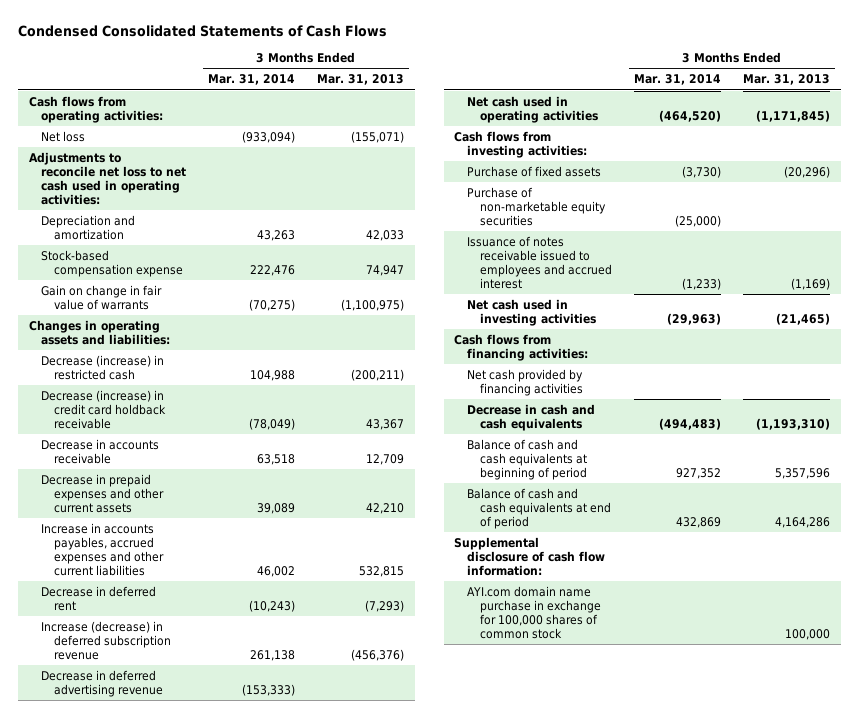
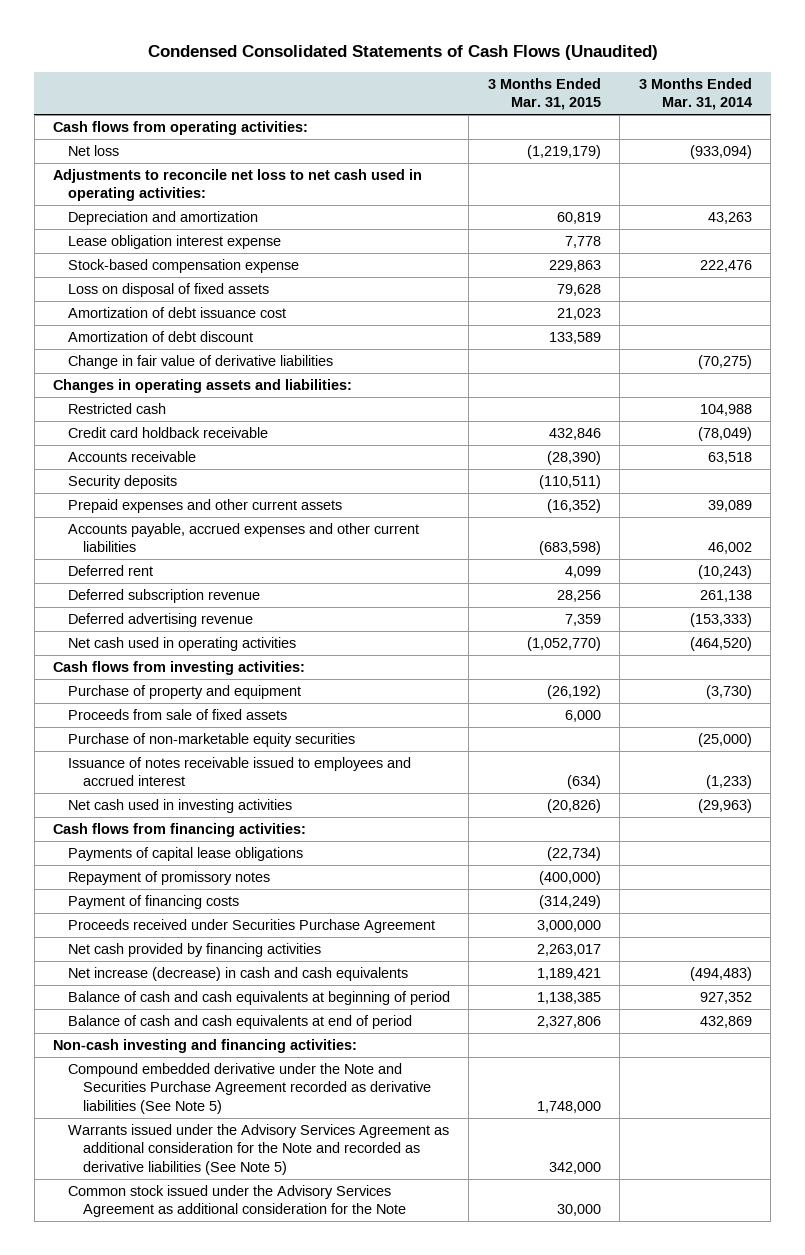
- Condensed Consolidated Statements of Cash Flows
+ Condensed Consolidated Statements of Cash Flows (Unaudited)
- | 3 Months Ended Mar. 31, 2014 | 3 Months Ended Mar. 31, 2013
+ | 3 Months Ended Mar. 31, 2015 | 3 Months Ended Mar. 31, 2014
+ Lease obligation interest expense | 7,778 |
- Gain on change in fair value of warrants | (70,275) | (1,100,975)
+ Loss on disposal of fixed assets | 79,628 |
+ Amortization of debt issuance cost | 21,023 |
+ Amortization of debt discount | 133,589 |
+ Change in fair value of derivative liabilities | | (70,275)
- Decrease (increase) in restricted cash | 104,988 | (200,211)
- Decrease (increase) in credit card holdback receivable | (78,049) | 43,367
- Decrease in accounts receivable | 63,518 | 12,709
- Decrease in prepaid expenses and other current assets | 39,089 | 42,210
- Increase in accounts payables, accrued expenses and other current liabilities | 46,002 | 532,815
- Decrease in deferred rent | (10,243) | (7,293)
- Increase (decrease) in deferred subscription revenue | 261,138 | (456,376)
- Decrease in deferred advertising revenue | (153,333) |
+ Restricted cash | | 104,988
+ Credit card holdback receivable | 432,846 | (78,049)
+ Accounts receivable | (28,390) | 63,518
+ Security deposits | (110,511) |
+ Prepaid expenses and other current assets | (16,352) | 39,089
+ Accounts payable, accrued expenses and other current liabilities | (683,598) | 46,002
+ Deferred rent | 4,099 | (10,243)
+ Deferred subscription revenue | 28,256 | 261,138
+ Deferred advertising revenue | 7,359 | (153,333)
- Purchase of fixed assets | (3,730) | (20,296)
+ Purchase of property and equipment | (26,192) | (3,730)
+ Proceeds from sale of fixed assets | 6,000 |
+ Payments of capital lease obligations | (22,734) |
+ Repayment of promissory notes | (400,000) |
+ Payment of financing costs | (314,249) |
+ Proceeds received under Securities Purchase Agreement | 3,000,000 |
- Decrease in cash and cash equivalents | (494,483) | (1,193,310)
+ Net increase (decrease) in cash and cash equivalents | 1,189,421 | (494,483)
- Supplemental disclosure of cash flow information:
- AYI.com domain name purchase in exchange for 100,000 shares of common stock | | 100,000
+ Non-cash investing and financing activities:
+ Compound embedded derivative under the Note and Securities Purchase Agreement recorded as derivative liabilities (See Note 5) | 1,748,000 |
+ Warrants issued under the Advisory Services Agreement as additional consideration for the Note and recorded as derivative liabilities (See Note 5) | 342,000 |
+ Common stock issued under the Advisory Services Agreement as additional consideration for the Note | 30,000 |

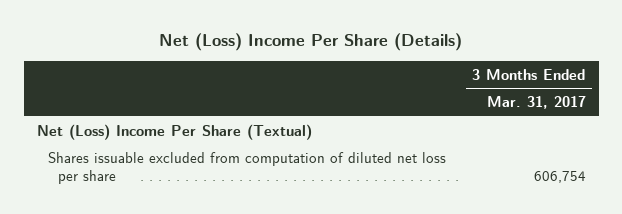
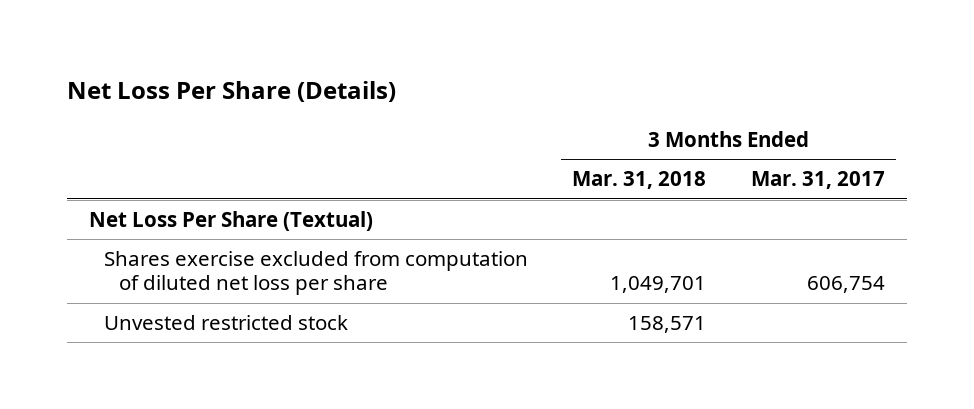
- Net (Loss) Income Per Share (Details)
+ Net Loss Per Share (Details)
- | 3 Months Ended Mar. 31, 2017
+ | 3 Months Ended Mar. 31, 2018 | 3 Months Ended Mar. 31, 2017
- Net (Loss) Income Per Share (Textual)
- Shares issuable excluded from computation of diluted net loss per share | 606,754
+ Net Loss Per Share (Textual)
+ Shares exercise excluded from computation of diluted net loss per share | 1,049,701 | 606,754
+ Unvested restricted stock | 158,571 |

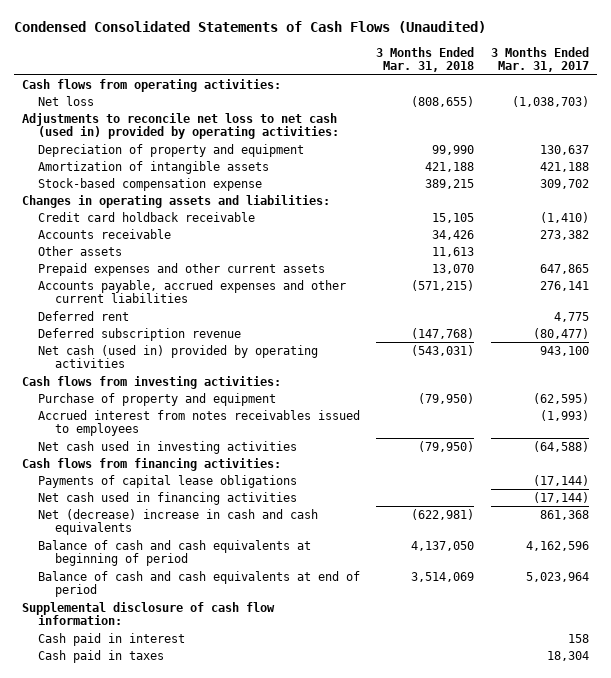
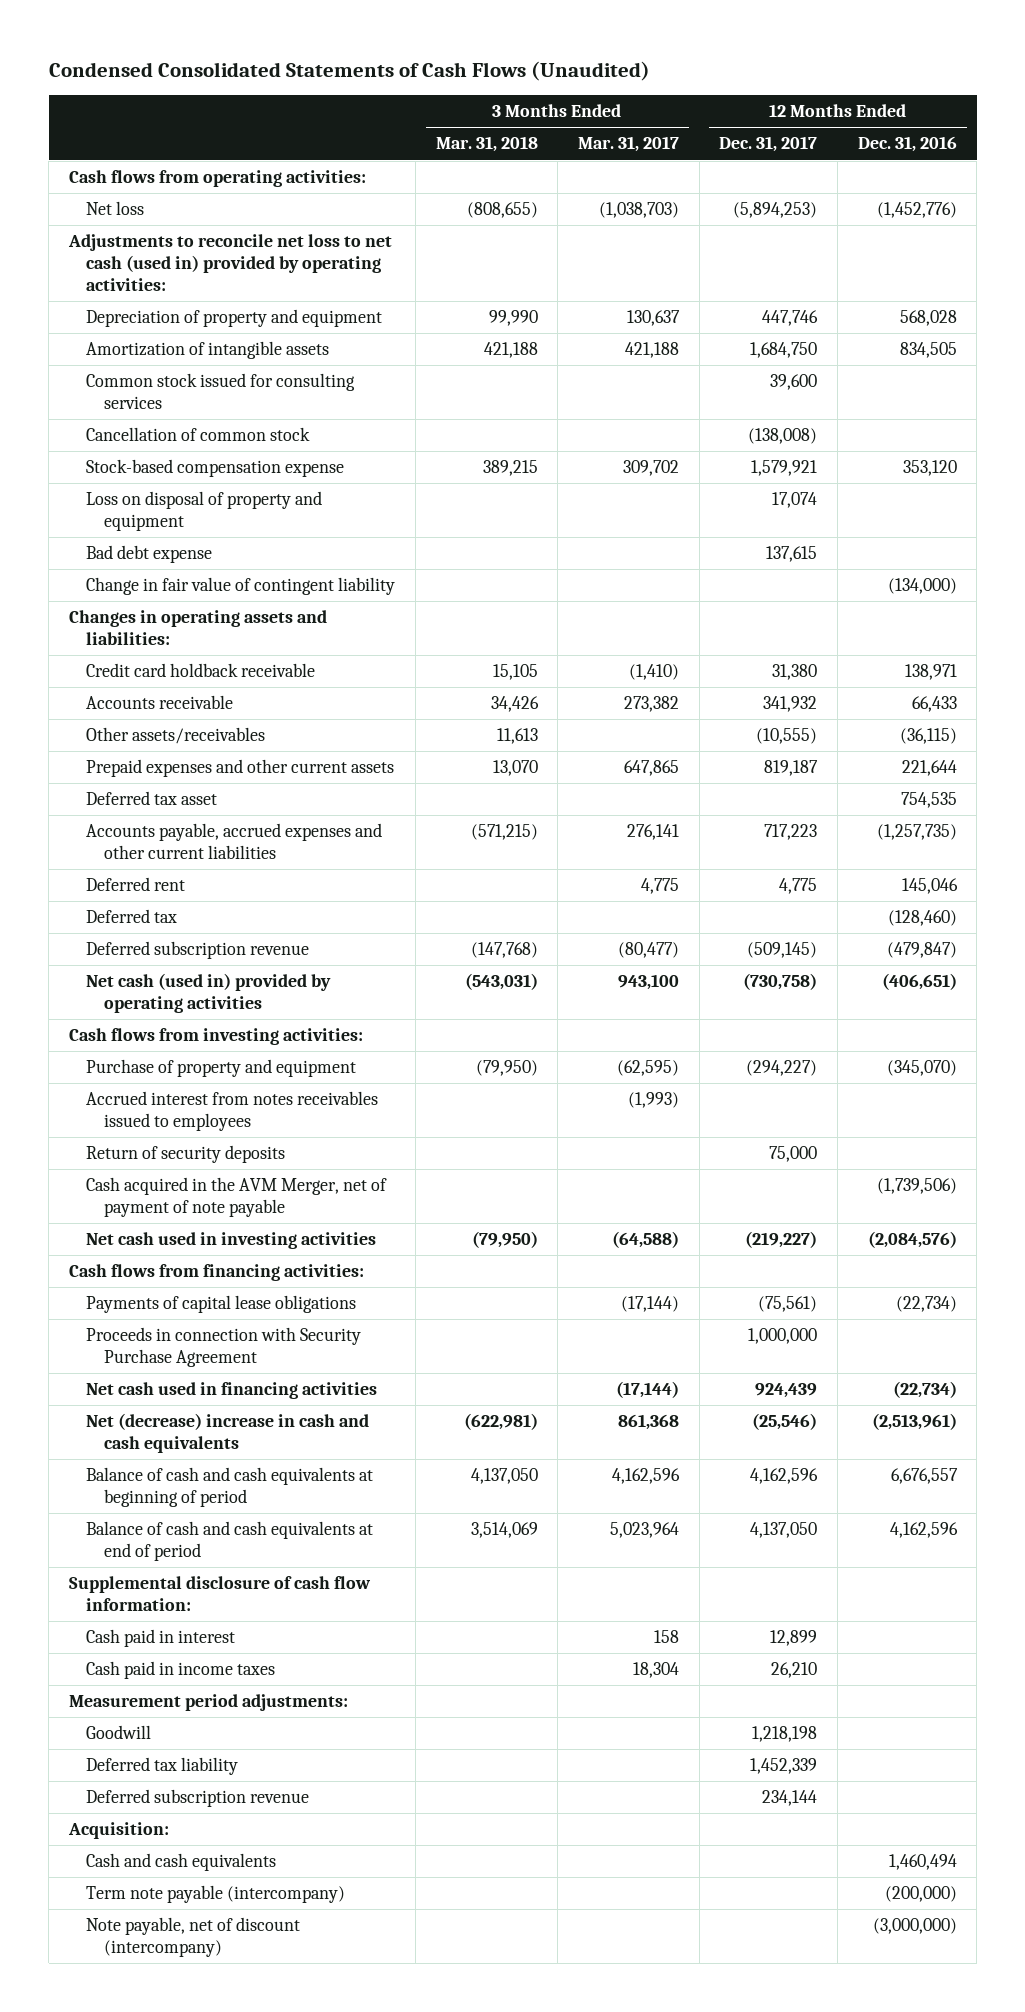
- | 3 Months Ended Mar. 31, 2018 | 3 Months Ended Mar. 31, 2017
+ | 3 Months Ended Mar. 31, 2018 | 3 Months Ended Mar. 31, 2017 | 12 Months Ended Dec. 31, 2017 | 12 Months Ended Dec. 31, 2016
+ Common stock issued for consulting services | | | 39,600 |
+ Cancellation of common stock | | | (138,008) |
+ Loss on disposal of property and equipment | | | 17,074 |
+ Bad debt expense | | | 137,615 |
+ Change in fair value of contingent liability | | | | (134,000)
- Other assets | 11,613 |
+ Other assets/receivables | 11,613 | | (10,555) | (36,115)
+ Deferred tax asset | | | | 754,535
+ Deferred tax | | | | (128,460)
+ Return of security deposits | | | 75,000 |
+ Cash acquired in the AVM Merger, net of payment of note payable | | | | (1,739,506)
+ Proceeds in connection with Security Purchase Agreement | | | 1,000,000 |
- Cash paid in taxes | | 18,304
+ Cash paid in income taxes | | 18,304 | 26,210 |
+ Measurement period adjustments:
+ Goodwill | | | 1,218,198 |
+ Deferred tax liability | | | 1,452,339 |
+ Deferred subscription revenue | | | 234,144 |
+ Acquisition:
+ Cash and cash equivalents | | | | 1,460,494
+ Term note payable (intercompany) | | | | (200,000)
+ Note payable, net of discount (intercompany) | | | | (3,000,000)

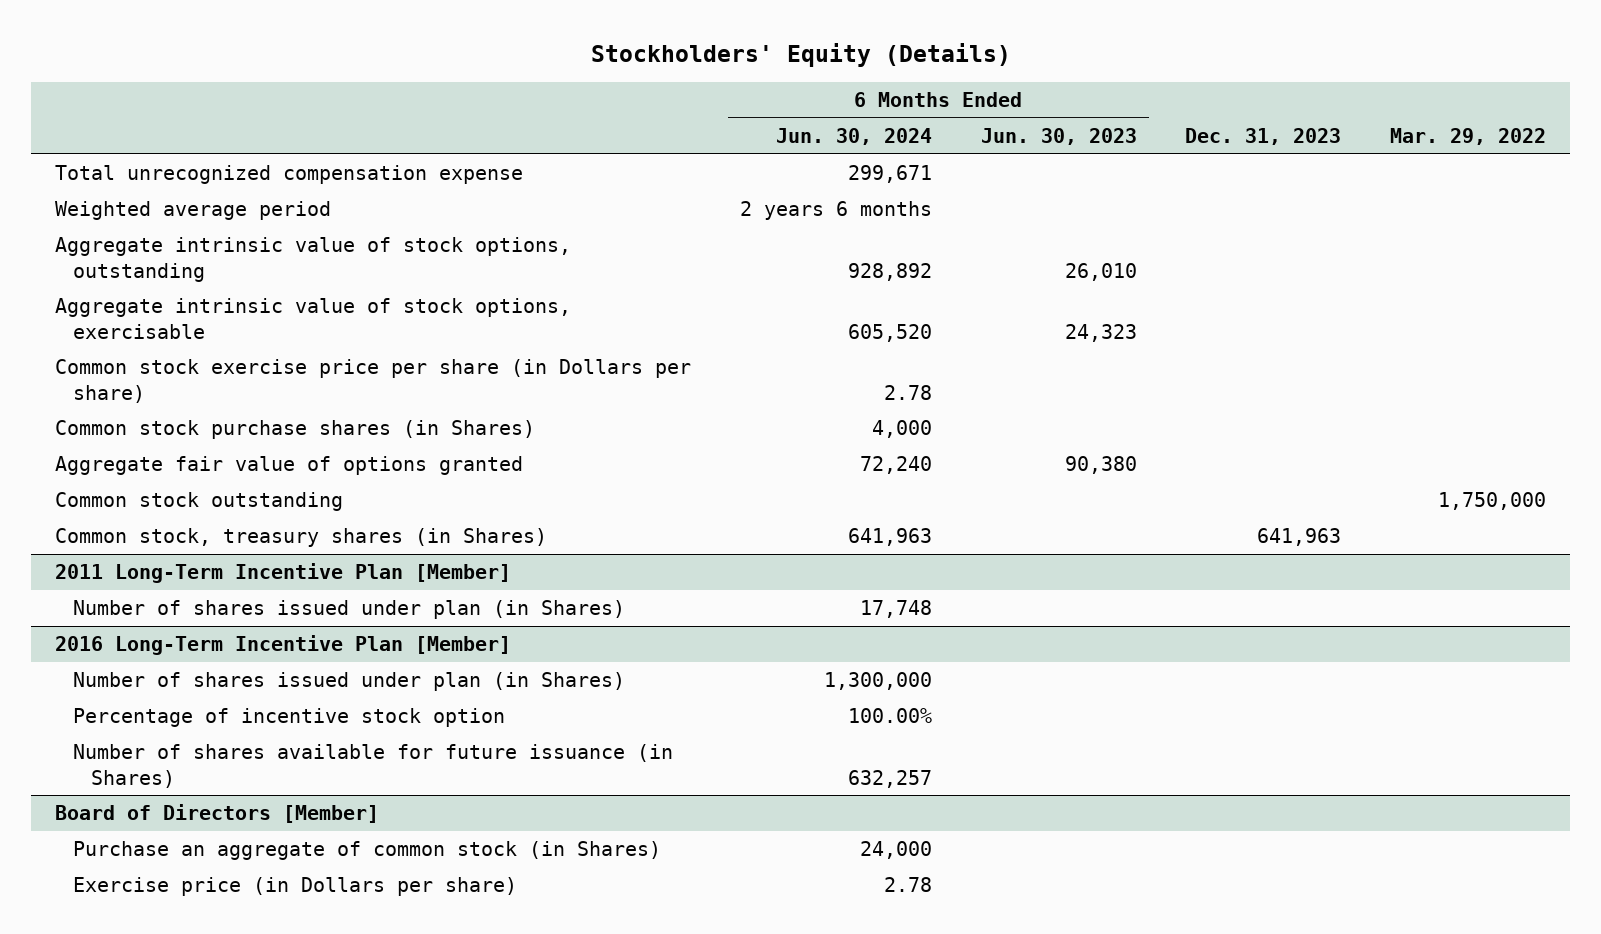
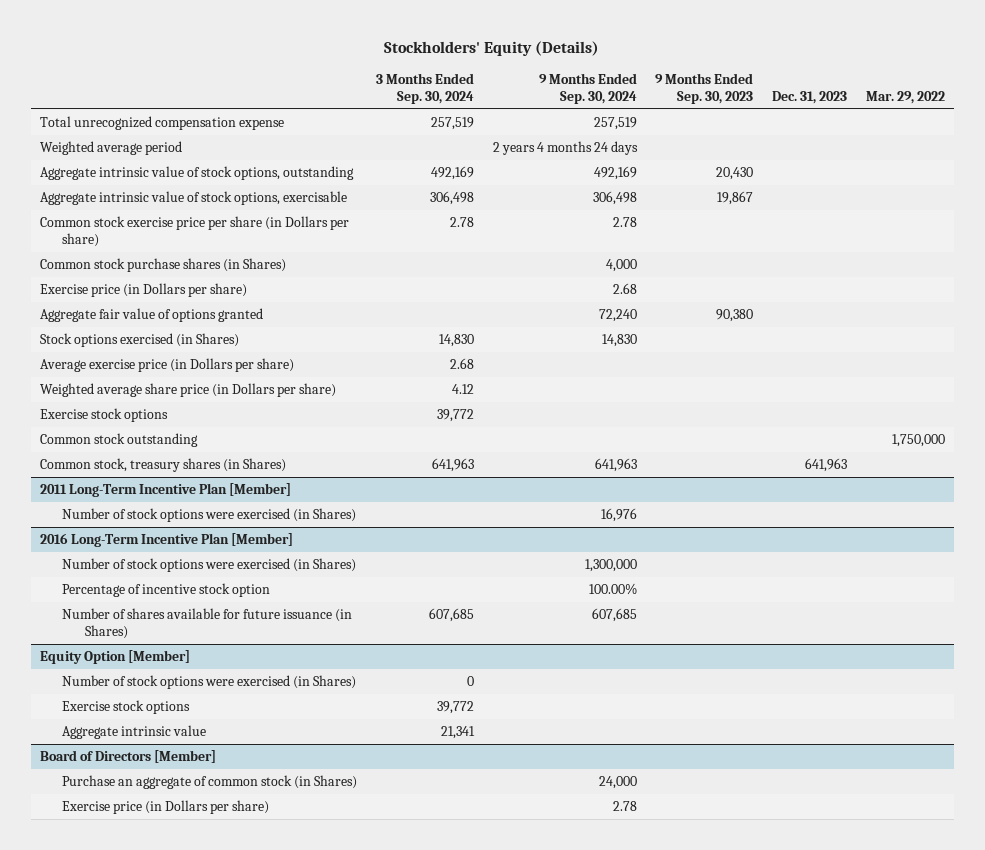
- | 6 Months Ended Jun. 30, 2024 | 6 Months Ended Jun. 30, 2023 | Dec. 31, 2023 | Mar. 29, 2022
+ | 3 Months Ended Sep. 30, 2024 | 9 Months Ended Sep. 30, 2024 | 9 Months Ended Sep. 30, 2023 | Dec. 31, 2023 | Mar. 29, 2022
+ Exercise price (in Dollars per share) | | 2.68 | | |
+ Stock options exercised (in Shares) | 14,830 | 14,830 | | |
+ Average exercise price (in Dollars per share) | 2.68 | | | |
+ Weighted average share price (in Dollars per share) | 4.12 | | | |
+ Exercise stock options | 39,772 | | | |
@ 2011 Long-Term Incentive Plan [Member]
- Number of shares issued under plan (in Shares) | 17,748 | | |
+ Number of stock options were exercised (in Shares) | | 16,976 | | |
@ 2016 Long-Term Incentive Plan [Member]
- Number of shares issued under plan (in Shares) | 1,300,000 | | |
+ Number of stock options were exercised (in Shares) | | 1,300,000 | | |
+ Equity Option [Member]
+ Number of stock options were exercised (in Shares) | 0 | | | |
+ Exercise stock options | 39,772 | | | |
+ Aggregate intrinsic value | 21,341 | | | |

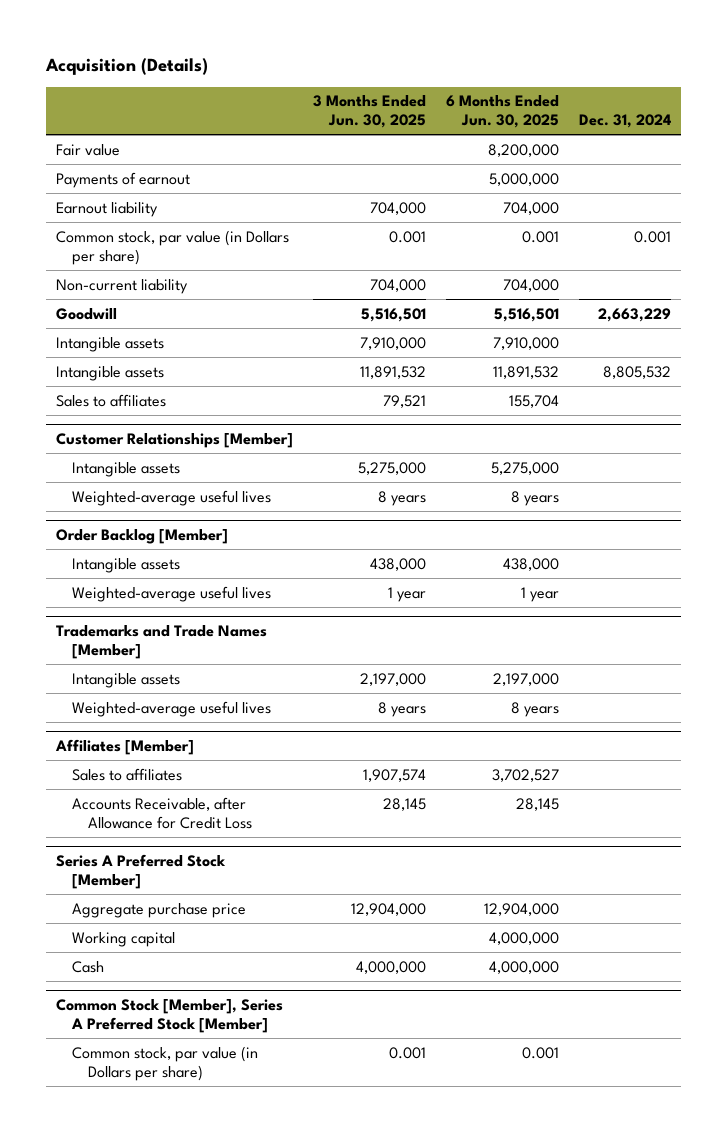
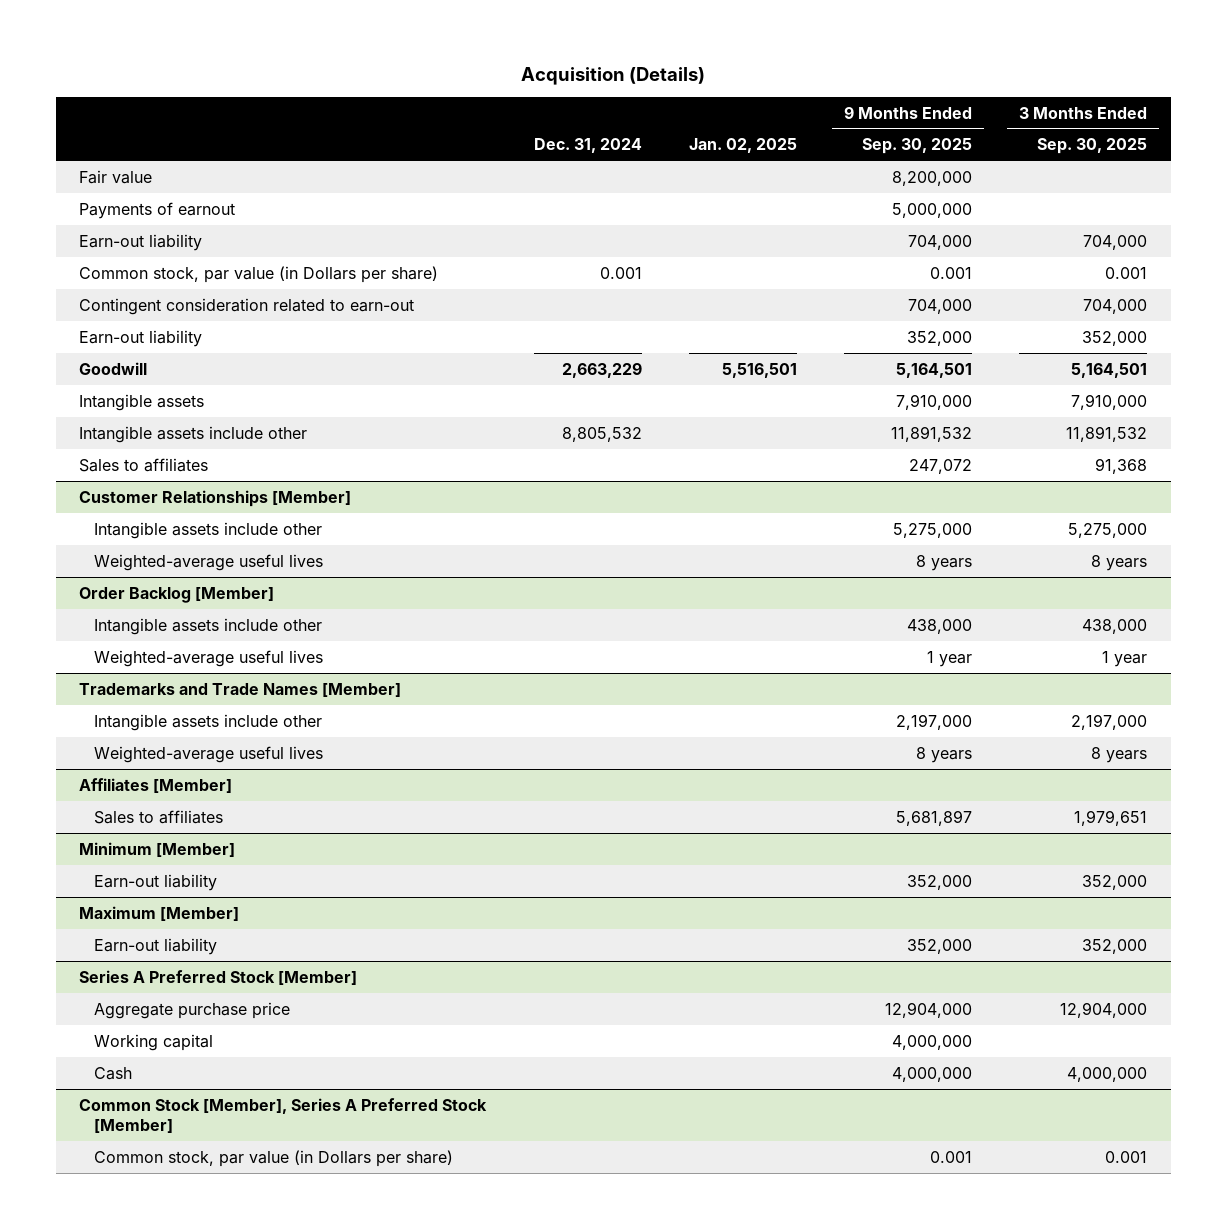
- | 3 Months Ended Jun. 30, 2025 | 6 Months Ended Jun. 30, 2025 | Dec. 31, 2024
+ | Dec. 31, 2024 | Jan. 02, 2025 | 9 Months Ended Sep. 30, 2025 | 3 Months Ended Sep. 30, 2025
- Earnout liability | 704,000 | 704,000 |
+ Earn-out liability | | | 704,000 | 704,000
- Non-current liability | 704,000 | 704,000 |
+ Contingent consideration related to earn-out | | | 704,000 | 704,000
+ Earn-out liability | | | 352,000 | 352,000
- Intangible assets | 11,891,532 | 11,891,532 | 8,805,532
+ Intangible assets include other | 8,805,532 | | 11,891,532 | 11,891,532
@ Customer Relationships [Member]
- Intangible assets | 5,275,000 | 5,275,000 |
+ Intangible assets include other | | | 5,275,000 | 5,275,000
@ Order Backlog [Member]
- Intangible assets | 438,000 | 438,000 |
+ Intangible assets include other | | | 438,000 | 438,000
@ Trademarks and Trade Names [Member]
- Intangible assets | 2,197,000 | 2,197,000 |
+ Intangible assets include other | | | 2,197,000 | 2,197,000
@ Affiliates [Member]
- Accounts Receivable, after Allowance for Credit Loss | 28,145 | 28,145 |
+ Minimum [Member]
+ Earn-out liability | | | 352,000 | 352,000
+ Maximum [Member]
+ Earn-out liability | | | 352,000 | 352,000

